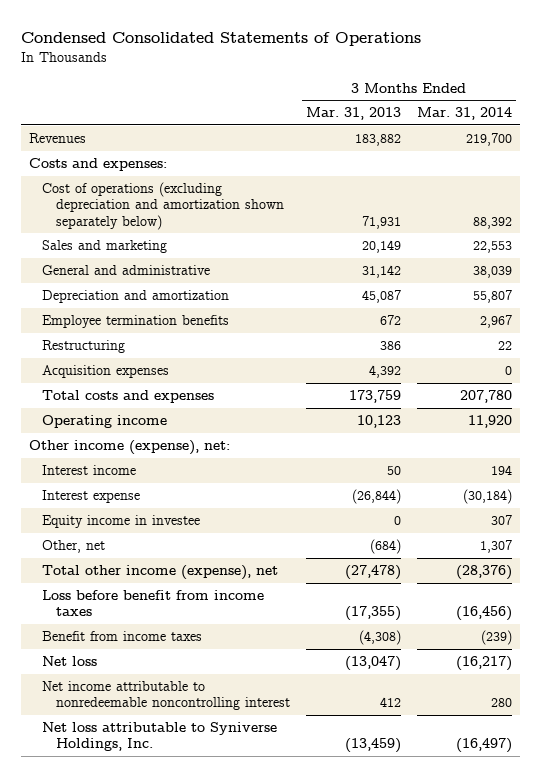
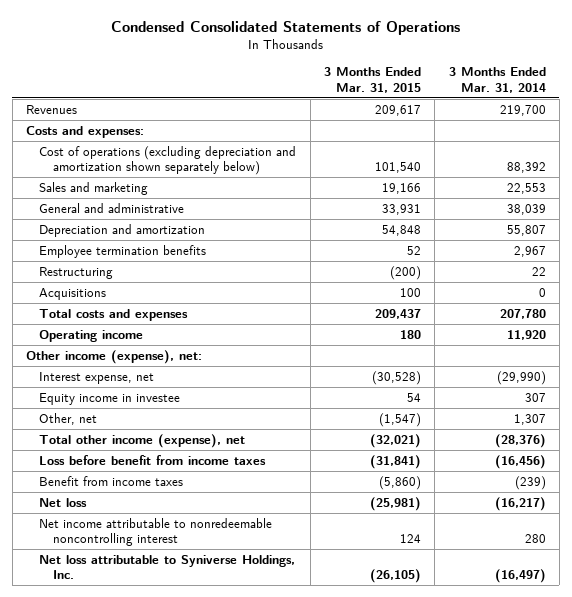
- | 3 Months Ended Mar. 31, 2013 | 3 Months Ended Mar. 31, 2014
+ | 3 Months Ended Mar. 31, 2015 | 3 Months Ended Mar. 31, 2014
- Acquisition expenses | 4,392 | 0
+ Acquisitions | 100 | 0
- Interest income | 50 | 194
- Interest expense | (26,844) | (30,184)
+ Interest expense, net | (30,528) | (29,990)

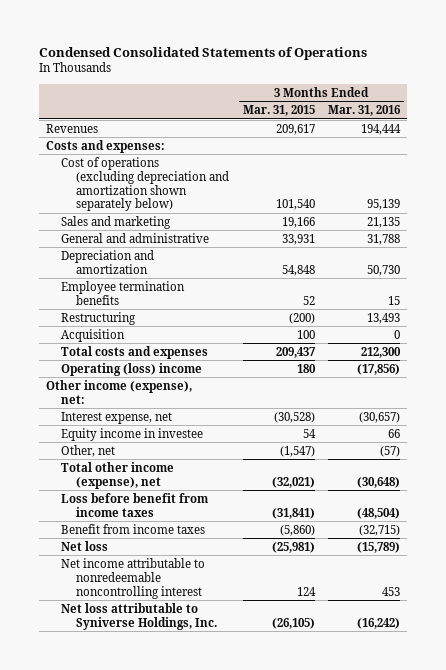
- | 3 Months Ended Mar. 31, 2015 | 3 Months Ended Mar. 31, 2014
+ | 3 Months Ended Mar. 31, 2015 | 3 Months Ended Mar. 31, 2016
- Acquisitions | 100 | 0
+ Acquisition | 100 | 0
- Operating income | 180 | 11,920
+ Operating (loss) income | 180 | (17,856)

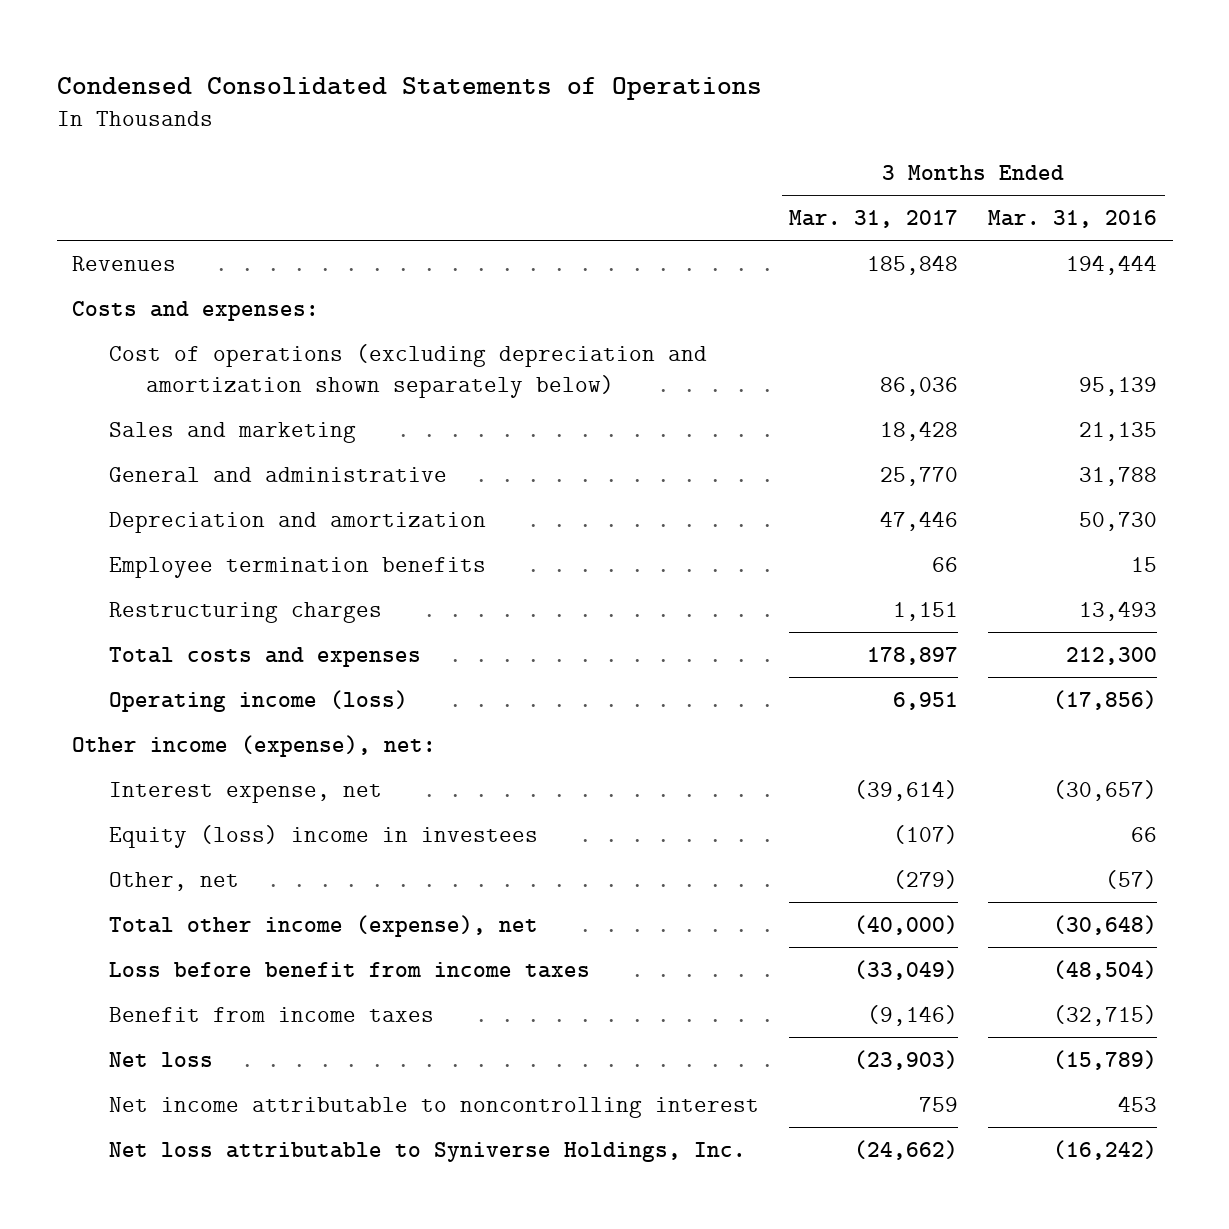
- | 3 Months Ended Mar. 31, 2015 | 3 Months Ended Mar. 31, 2016
+ | 3 Months Ended Mar. 31, 2017 | 3 Months Ended Mar. 31, 2016
- Restructuring | (200) | 13,493
- Acquisition | 100 | 0
+ Restructuring charges | 1,151 | 13,493
- Operating (loss) income | 180 | (17,856)
+ Operating income (loss) | 6,951 | (17,856)
- Equity income in investee | 54 | 66
+ Equity (loss) income in investees | (107) | 66
- Net income attributable to nonredeemable noncontrolling interest | 124 | 453
+ Net income attributable to noncontrolling interest | 759 | 453

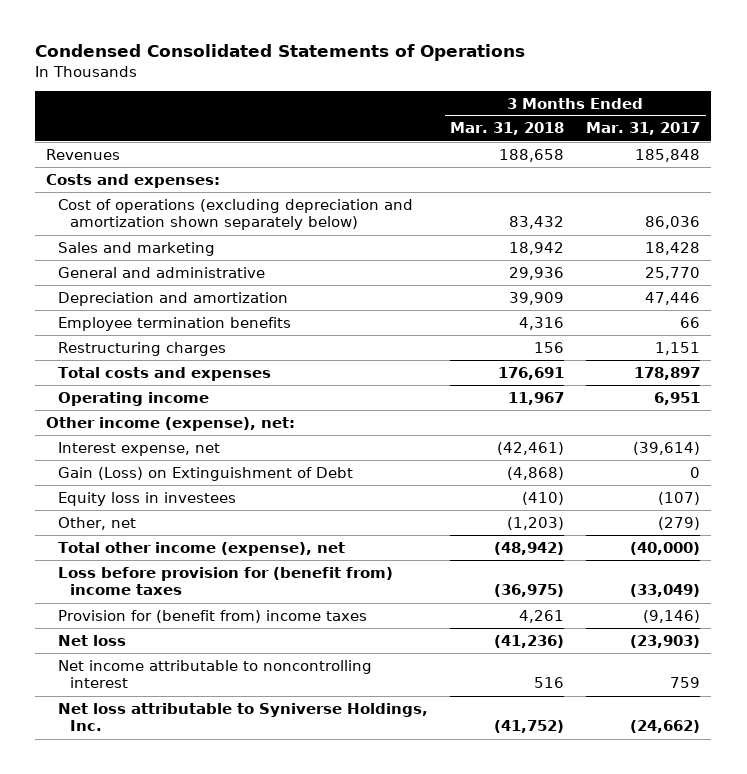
- | 3 Months Ended Mar. 31, 2017 | 3 Months Ended Mar. 31, 2016
+ | 3 Months Ended Mar. 31, 2018 | 3 Months Ended Mar. 31, 2017
- Operating income (loss) | 6,951 | (17,856)
+ Operating income | 11,967 | 6,951
- Equity (loss) income in investees | (107) | 66
+ Gain (Loss) on Extinguishment of Debt | (4,868) | 0
+ Equity loss in investees | (410) | (107)
- Loss before benefit from income taxes | (33,049) | (48,504)
- Benefit from income taxes | (9,146) | (32,715)
+ Loss before provision for (benefit from) income taxes | (36,975) | (33,049)
+ Provision for (benefit from) income taxes | 4,261 | (9,146)

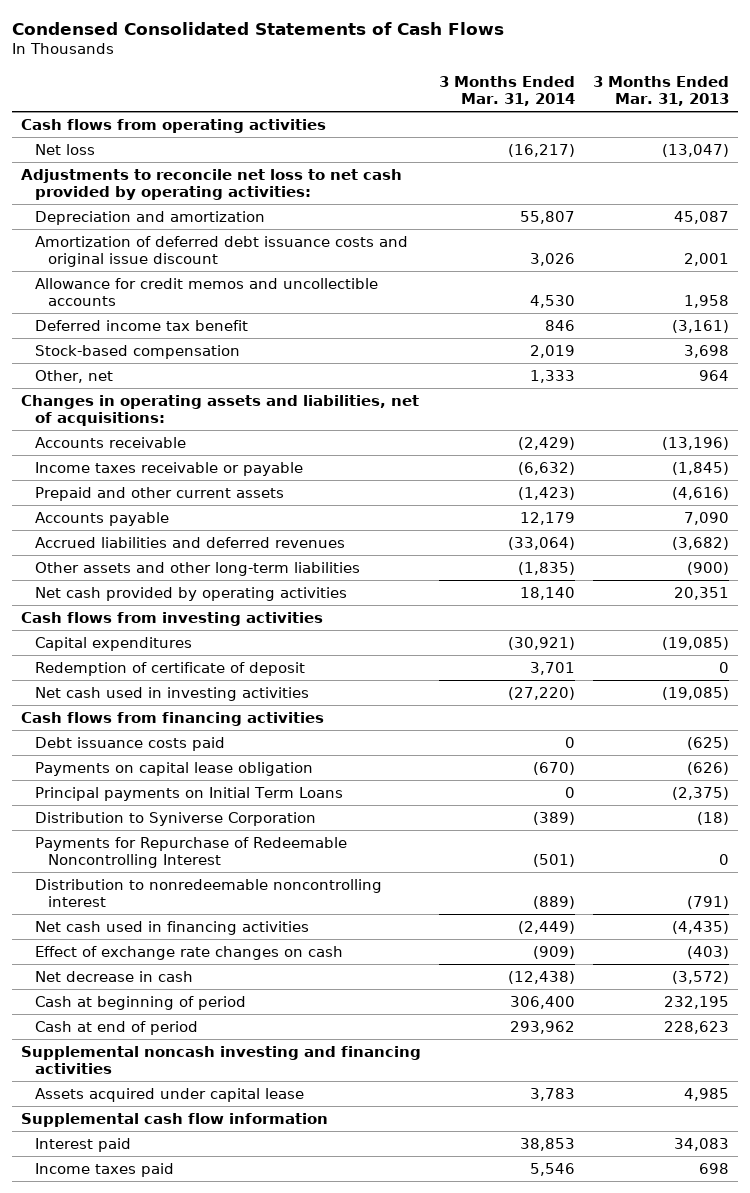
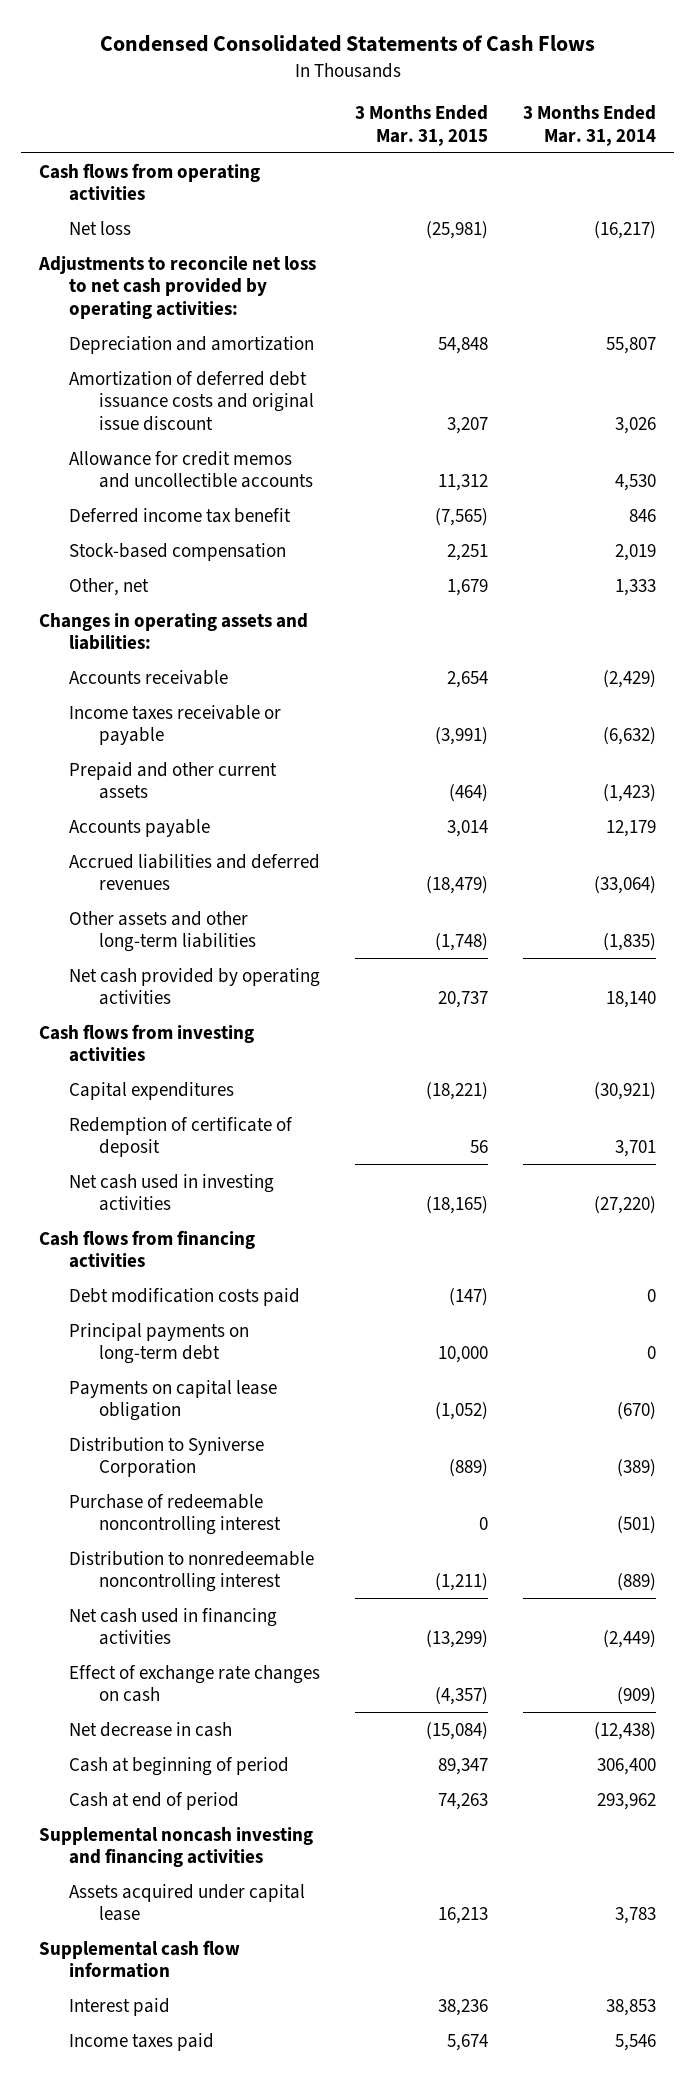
- | 3 Months Ended Mar. 31, 2014 | 3 Months Ended Mar. 31, 2013
+ | 3 Months Ended Mar. 31, 2015 | 3 Months Ended Mar. 31, 2014
- Changes in operating assets and liabilities, net of acquisitions:
+ Changes in operating assets and liabilities:
- Debt issuance costs paid | 0 | (625)
+ Debt modification costs paid | (147) | 0
+ Principal payments on long-term debt | 10,000 | 0
- Principal payments on Initial Term Loans | 0 | (2,375)
- Payments for Repurchase of Redeemable Noncontrolling Interest | (501) | 0
+ Purchase of redeemable noncontrolling interest | 0 | (501)

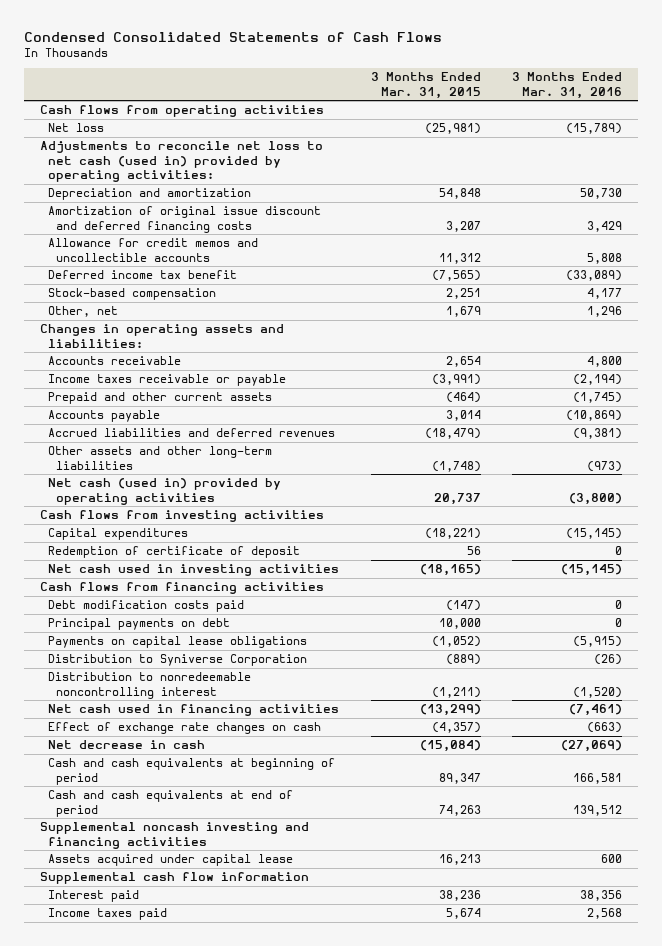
- | 3 Months Ended Mar. 31, 2015 | 3 Months Ended Mar. 31, 2014
+ | 3 Months Ended Mar. 31, 2015 | 3 Months Ended Mar. 31, 2016
- Adjustments to reconcile net loss to net cash provided by operating activities:
+ Adjustments to reconcile net loss to net cash (used in) provided by operating activities:
- Amortization of deferred debt issuance costs and original issue discount | 3,207 | 3,026
+ Amortization of original issue discount and deferred financing costs | 3,207 | 3,429
- Net cash provided by operating activities | 20,737 | 18,140
+ Net cash (used in) provided by operating activities | 20,737 | (3,800)
- Principal payments on long-term debt | 10,000 | 0
- Payments on capital lease obligation | (1,052) | (670)
+ Principal payments on debt | 10,000 | 0
+ Payments on capital lease obligations | (1,052) | (5,915)
- Purchase of redeemable noncontrolling interest | 0 | (501)
- Cash at beginning of period | 89,347 | 306,400
- Cash at end of period | 74,263 | 293,962
+ Cash and cash equivalents at beginning of period | 89,347 | 166,581
+ Cash and cash equivalents at end of period | 74,263 | 139,512

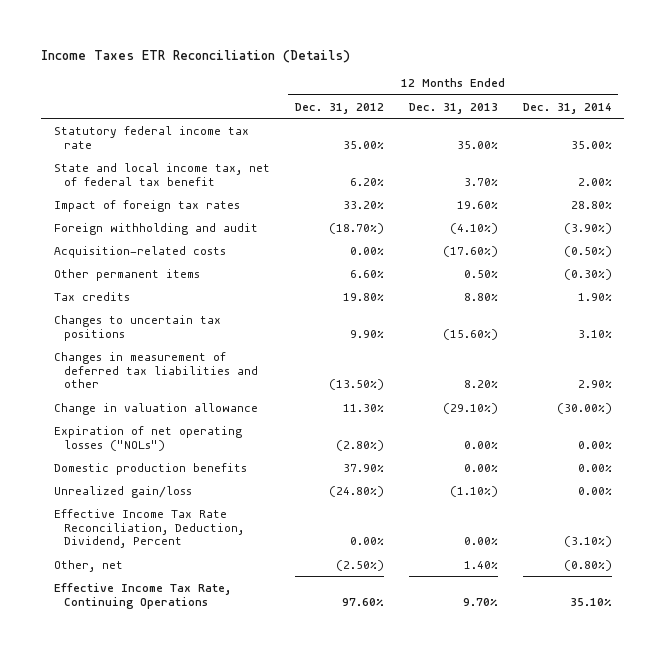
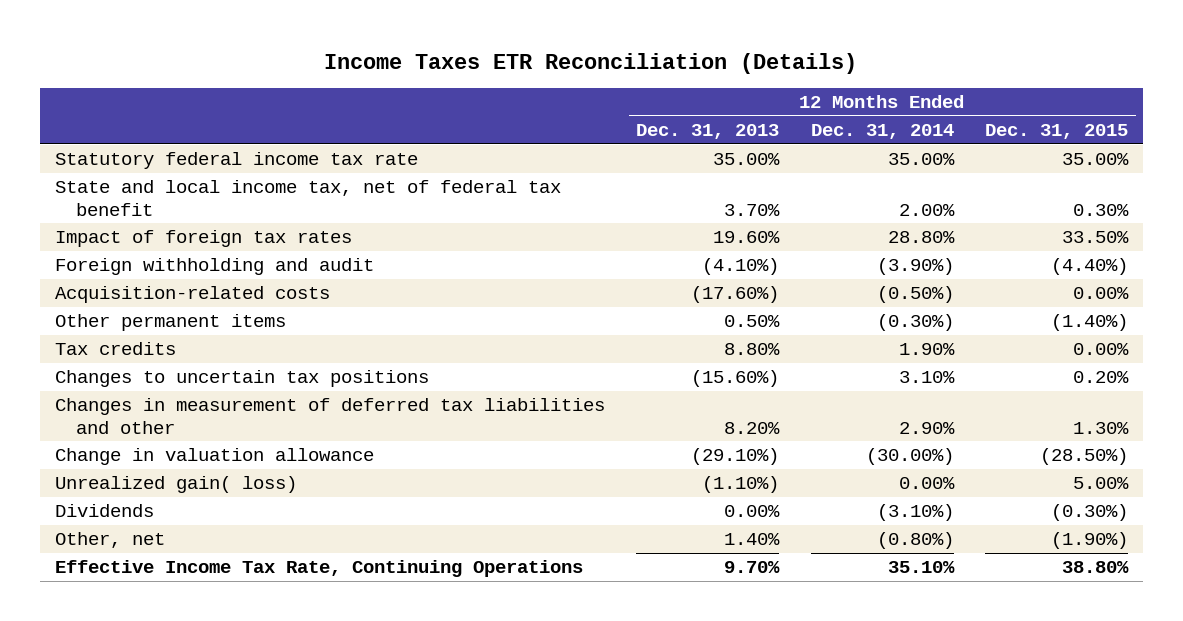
- | 12 Months Ended Dec. 31, 2012 | 12 Months Ended Dec. 31, 2013 | 12 Months Ended Dec. 31, 2014
+ | 12 Months Ended Dec. 31, 2013 | 12 Months Ended Dec. 31, 2014 | 12 Months Ended Dec. 31, 2015
- Expiration of net operating losses ("NOLs") | (2.80%) | 0.00% | 0.00%
- Domestic production benefits | 37.90% | 0.00% | 0.00%
- Unrealized gain/loss | (24.80%) | (1.10%) | 0.00%
- Effective Income Tax Rate Reconciliation, Deduction, Dividend, Percent | 0.00% | 0.00% | (3.10%)
+ Unrealized gain( loss) | (1.10%) | 0.00% | 5.00%
+ Dividends | 0.00% | (3.10%) | (0.30%)

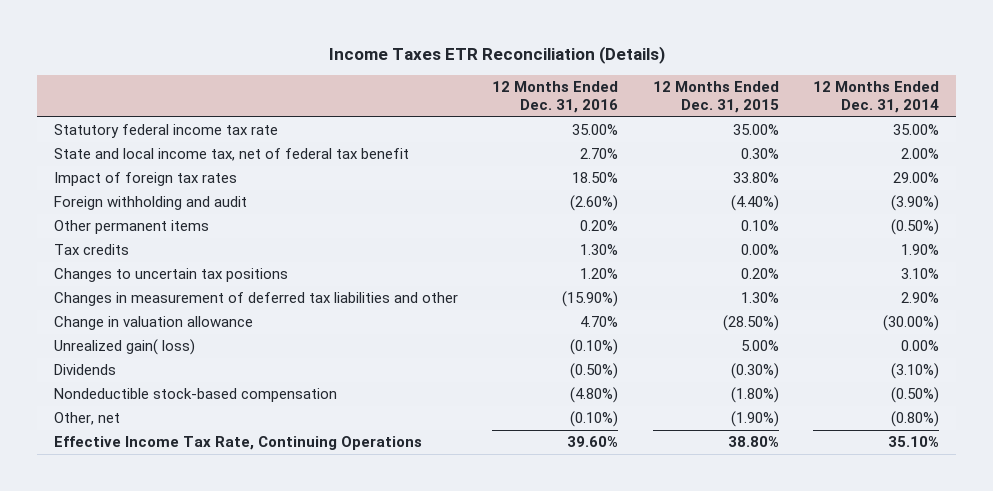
- | 12 Months Ended Dec. 31, 2013 | 12 Months Ended Dec. 31, 2014 | 12 Months Ended Dec. 31, 2015
+ | 12 Months Ended Dec. 31, 2016 | 12 Months Ended Dec. 31, 2015 | 12 Months Ended Dec. 31, 2014
- Impact of foreign tax rates | 19.60% | 28.80% | 33.50%
+ Impact of foreign tax rates | 18.50% | 33.80% | 29.00%
- Acquisition-related costs | (17.60%) | (0.50%) | 0.00%
- Other permanent items | 0.50% | (0.30%) | (1.40%)
+ Other permanent items | 0.20% | 0.10% | (0.50%)
+ Nondeductible stock-based compensation | (4.80%) | (1.80%) | (0.50%)

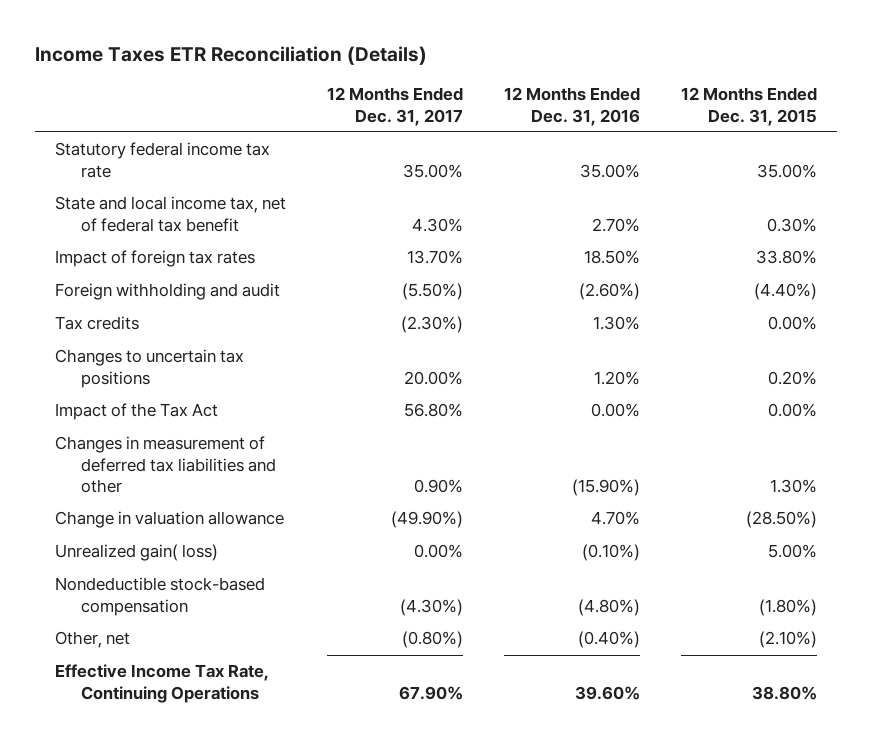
- | 12 Months Ended Dec. 31, 2016 | 12 Months Ended Dec. 31, 2015 | 12 Months Ended Dec. 31, 2014
+ | 12 Months Ended Dec. 31, 2017 | 12 Months Ended Dec. 31, 2016 | 12 Months Ended Dec. 31, 2015
- Other permanent items | 0.20% | 0.10% | (0.50%)
+ Impact of the Tax Act | 56.80% | 0.00% | 0.00%
- Dividends | (0.50%) | (0.30%) | (3.10%)
- Other, net | (0.10%) | (1.90%) | (0.80%)
+ Other, net | (0.80%) | (0.40%) | (2.10%)

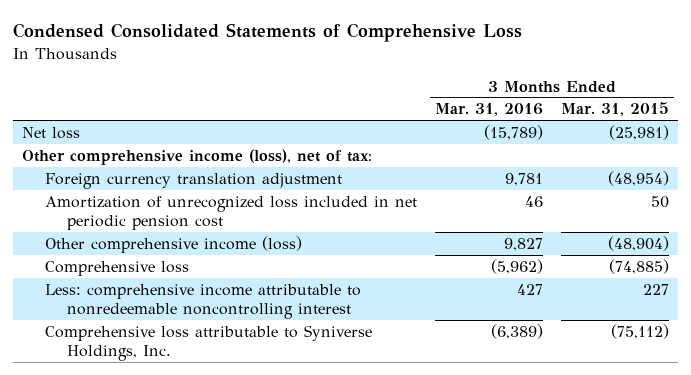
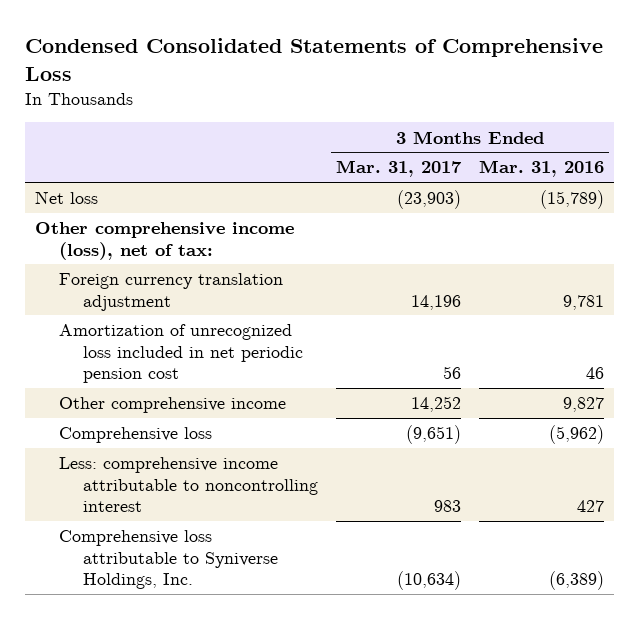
- | 3 Months Ended Mar. 31, 2016 | 3 Months Ended Mar. 31, 2015
+ | 3 Months Ended Mar. 31, 2017 | 3 Months Ended Mar. 31, 2016
- Other comprehensive income (loss) | 9,827 | (48,904)
+ Other comprehensive income | 14,252 | 9,827
- Less: comprehensive income attributable to nonredeemable noncontrolling interest | 427 | 227
+ Less: comprehensive income attributable to noncontrolling interest | 983 | 427

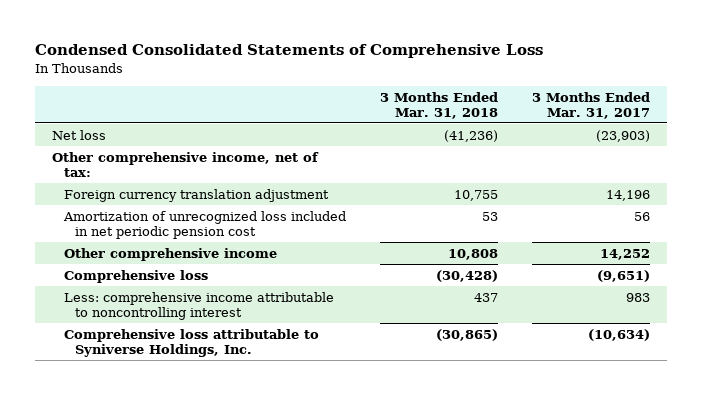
- | 3 Months Ended Mar. 31, 2017 | 3 Months Ended Mar. 31, 2016
+ | 3 Months Ended Mar. 31, 2018 | 3 Months Ended Mar. 31, 2017
- Other comprehensive income (loss), net of tax:
+ Other comprehensive income, net of tax:

